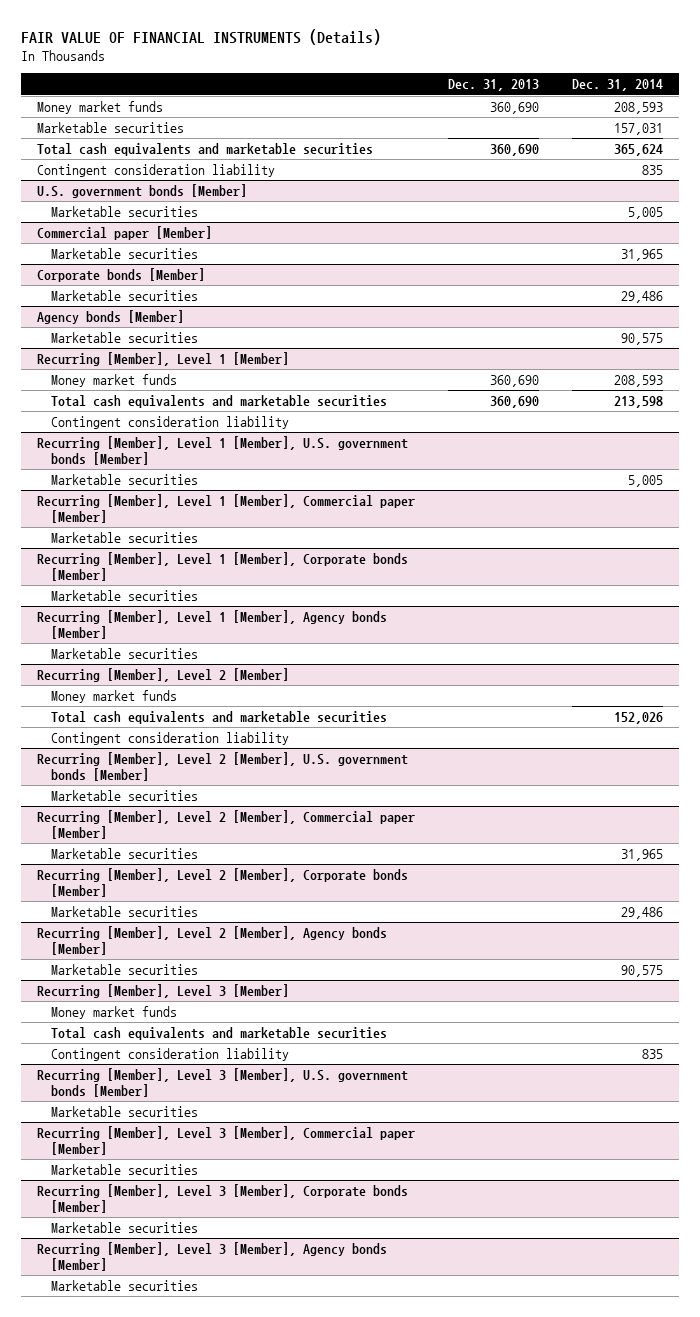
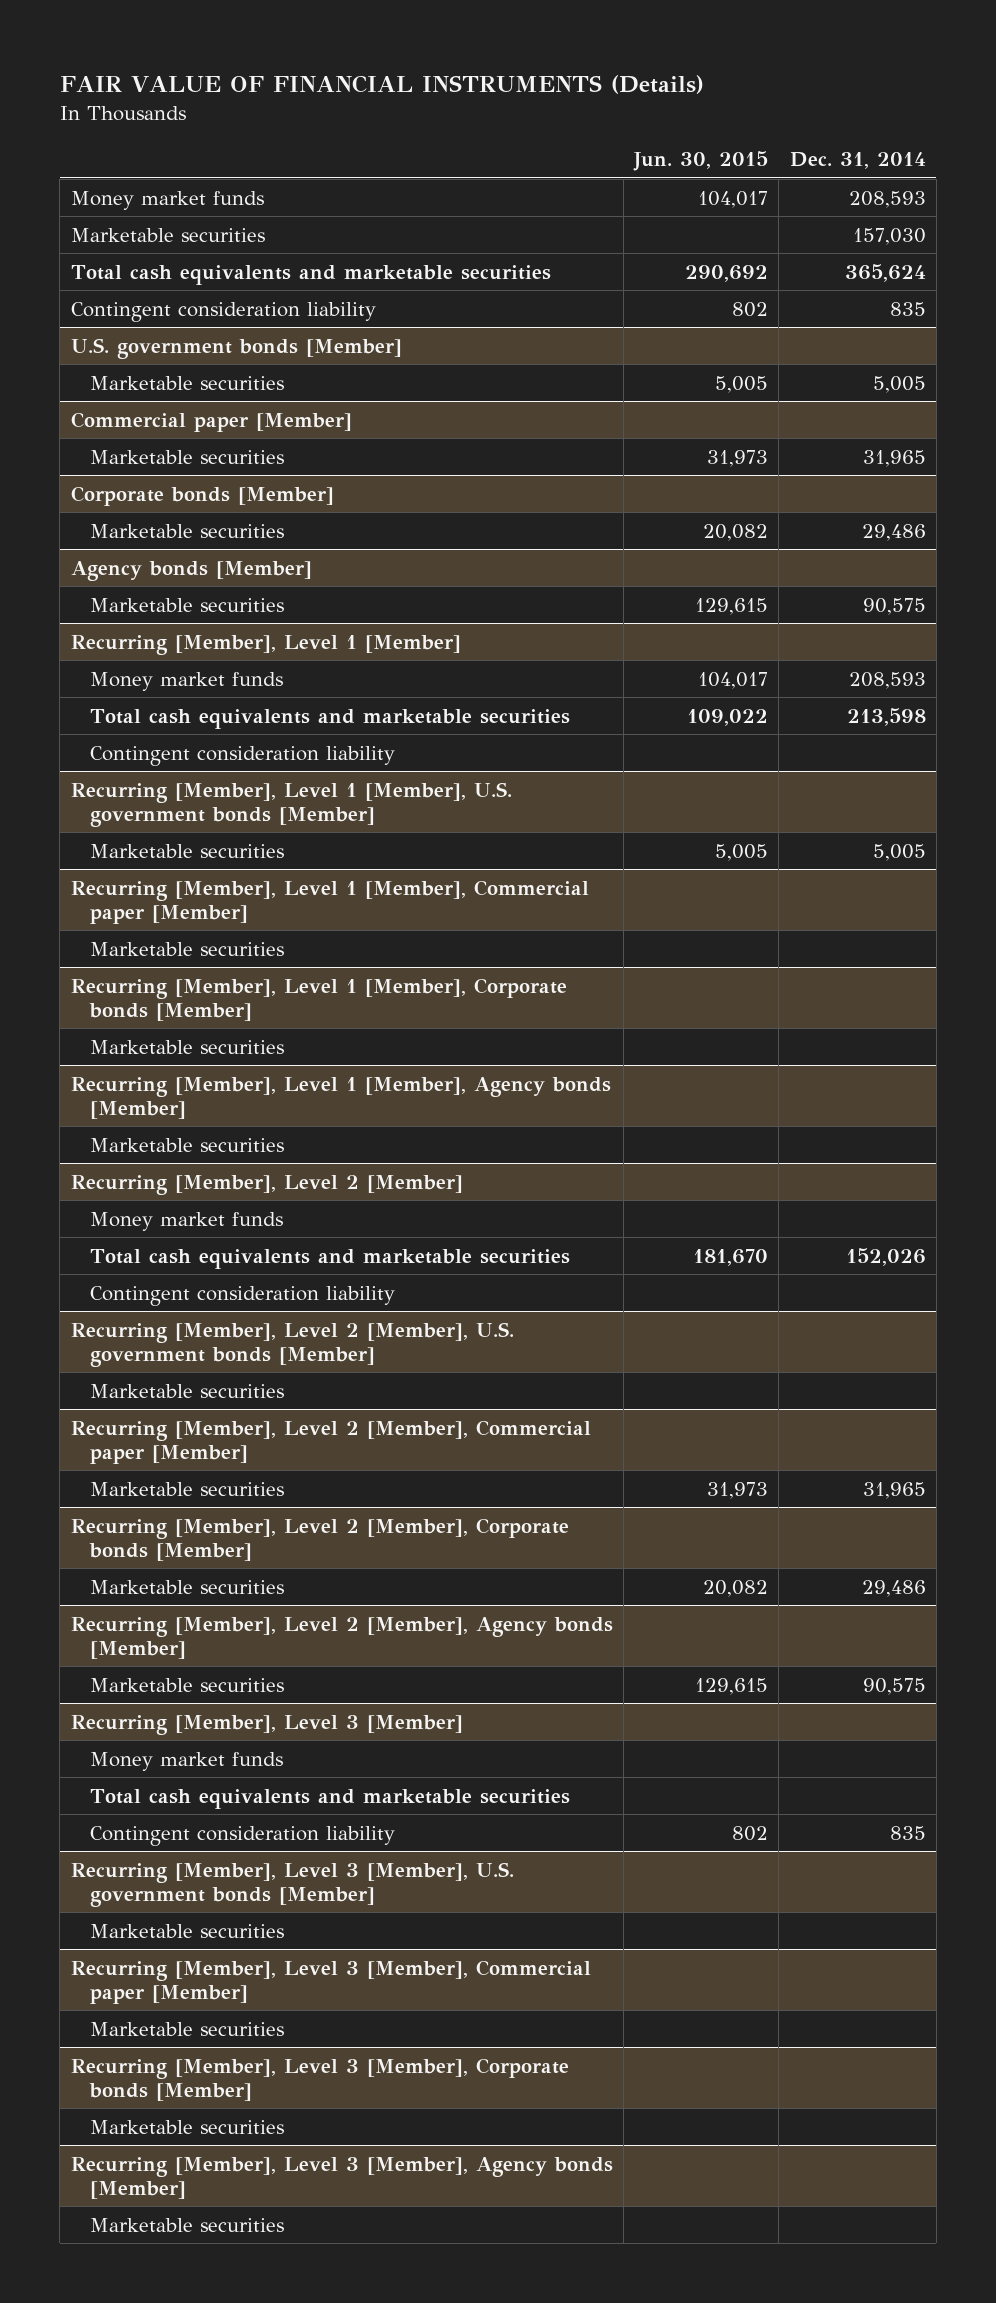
- | Dec. 31, 2013 | Dec. 31, 2014
+ | Jun. 30, 2015 | Dec. 31, 2014
- Marketable securities | | 157,031
+ Marketable securities | | 157,030

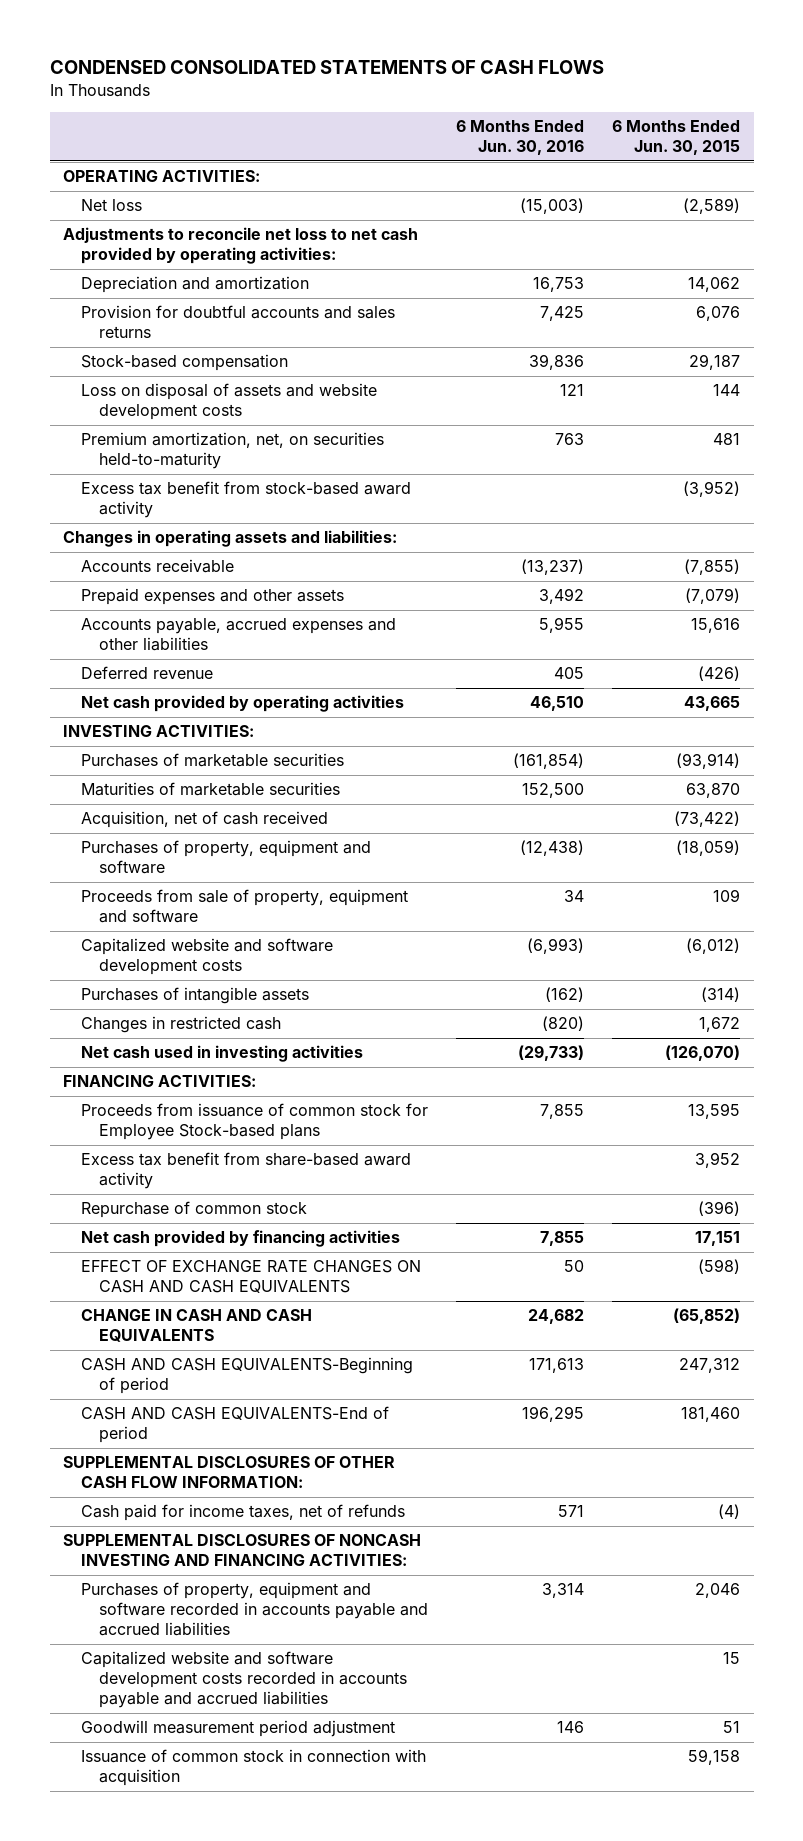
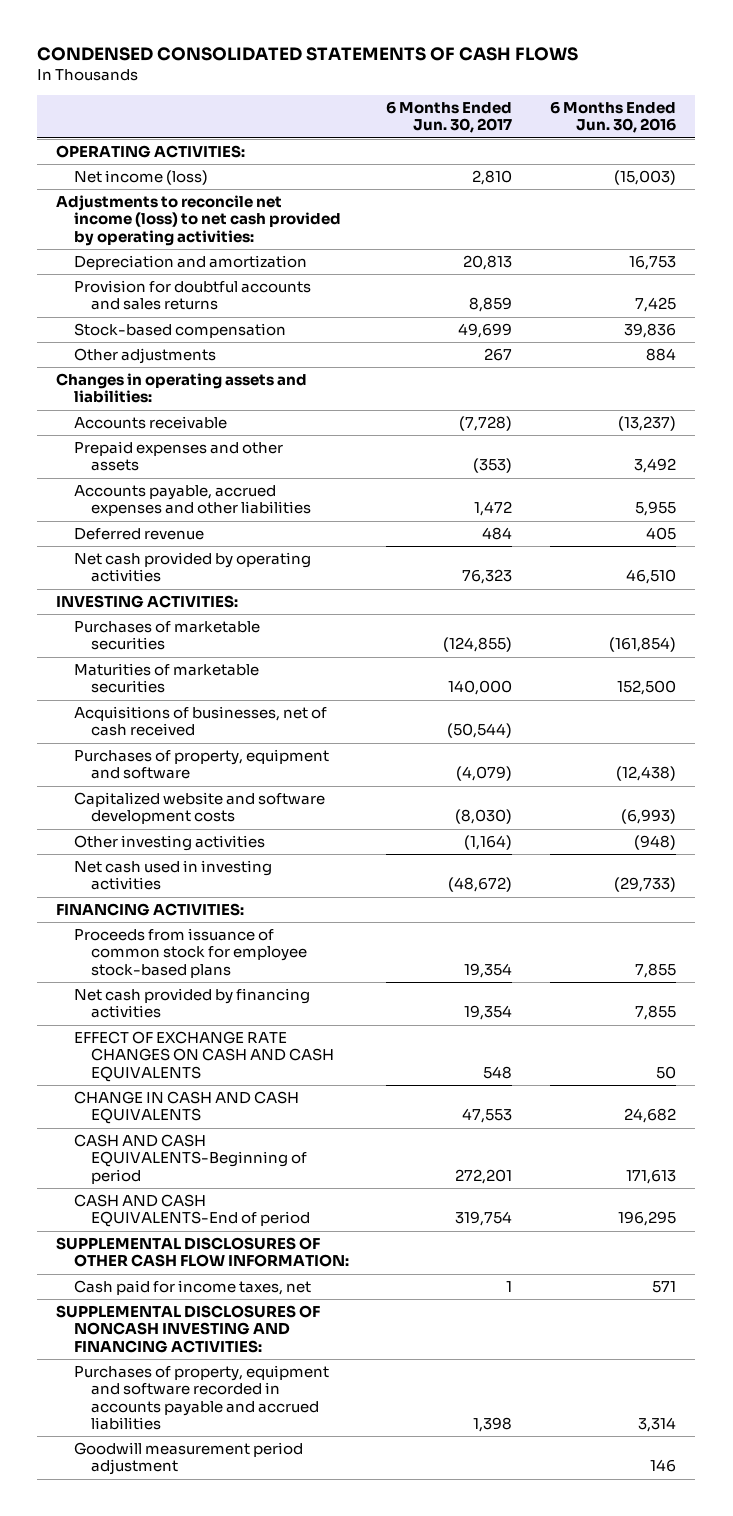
- | 6 Months Ended Jun. 30, 2016 | 6 Months Ended Jun. 30, 2015
+ | 6 Months Ended Jun. 30, 2017 | 6 Months Ended Jun. 30, 2016
- Net loss | (15,003) | (2,589)
- Adjustments to reconcile net loss to net cash provided by operating activities:
+ Net income (loss) | 2,810 | (15,003)
+ Adjustments to reconcile net income (loss) to net cash provided by operating activities:
- Loss on disposal of assets and website development costs | 121 | 144
- Premium amortization, net, on securities held-to-maturity | 763 | 481
- Excess tax benefit from stock-based award activity | | (3,952)
+ Other adjustments | 267 | 884
- Acquisition, net of cash received | | (73,422)
+ Acquisitions of businesses, net of cash received | (50,544) |
- Proceeds from sale of property, equipment and software | 34 | 109
- Purchases of intangible assets | (162) | (314)
- Changes in restricted cash | (820) | 1,672
+ Other investing activities | (1,164) | (948)
- Proceeds from issuance of common stock for Employee Stock-based plans | 7,855 | 13,595
- Excess tax benefit from share-based award activity | | 3,952
- Repurchase of common stock | | (396)
+ Proceeds from issuance of common stock for employee stock-based plans | 19,354 | 7,855
- Cash paid for income taxes, net of refunds | 571 | (4)
+ Cash paid for income taxes, net | 1 | 571
- Capitalized website and software development costs recorded in accounts payable and accrued liabilities | | 15
- Issuance of common stock in connection with acquisition | | 59,158

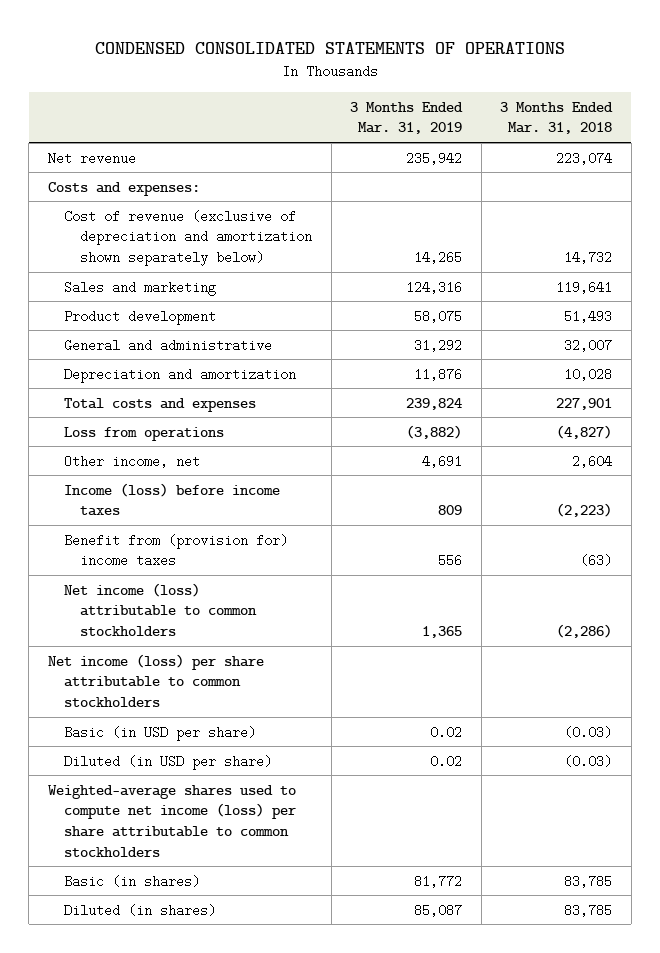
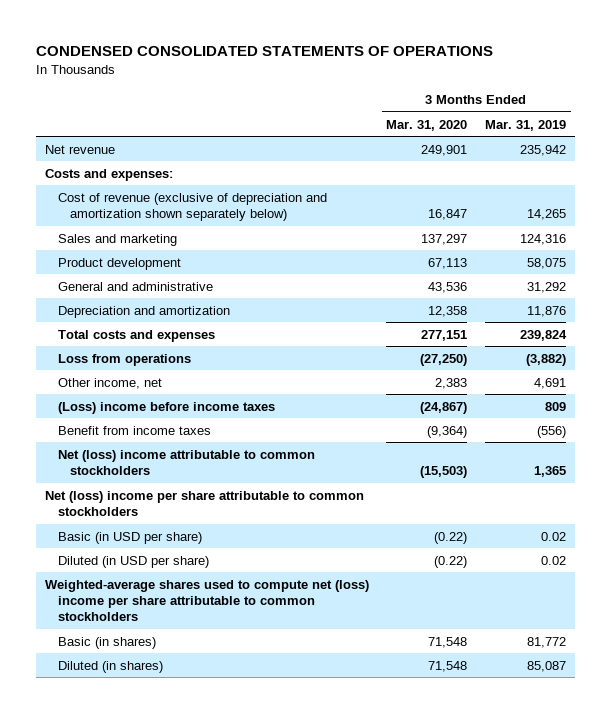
- | 3 Months Ended Mar. 31, 2019 | 3 Months Ended Mar. 31, 2018
+ | 3 Months Ended Mar. 31, 2020 | 3 Months Ended Mar. 31, 2019
- Income (loss) before income taxes | 809 | (2,223)
- Benefit from (provision for) income taxes | 556 | (63)
- Net income (loss) attributable to common stockholders | 1,365 | (2,286)
- Net income (loss) per share attributable to common stockholders
+ (Loss) income before income taxes | (24,867) | 809
+ Benefit from income taxes | (9,364) | (556)
+ Net (loss) income attributable to common stockholders | (15,503) | 1,365
+ Net (loss) income per share attributable to common stockholders
- Weighted-average shares used to compute net income (loss) per share attributable to common stockholders
+ Weighted-average shares used to compute net (loss) income per share attributable to common stockholders

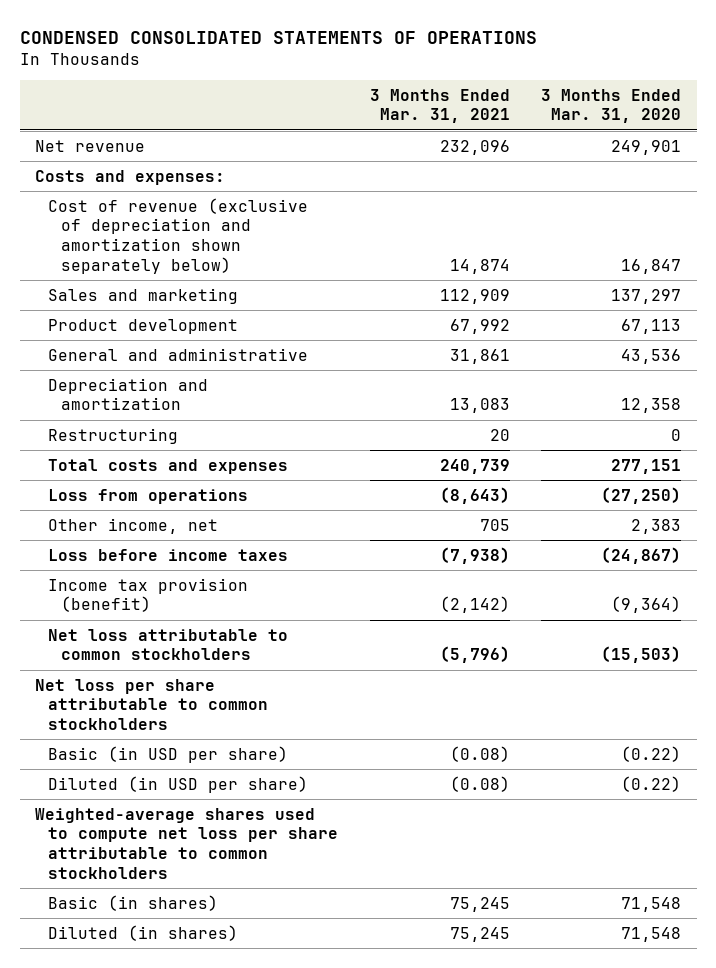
- | 3 Months Ended Mar. 31, 2020 | 3 Months Ended Mar. 31, 2019
+ | 3 Months Ended Mar. 31, 2021 | 3 Months Ended Mar. 31, 2020
+ Restructuring | 20 | 0
- (Loss) income before income taxes | (24,867) | 809
- Benefit from income taxes | (9,364) | (556)
- Net (loss) income attributable to common stockholders | (15,503) | 1,365
- Net (loss) income per share attributable to common stockholders
+ Loss before income taxes | (7,938) | (24,867)
+ Income tax provision (benefit) | (2,142) | (9,364)
+ Net loss attributable to common stockholders | (5,796) | (15,503)
+ Net loss per share attributable to common stockholders
- Weighted-average shares used to compute net (loss) income per share attributable to common stockholders
+ Weighted-average shares used to compute net loss per share attributable to common stockholders

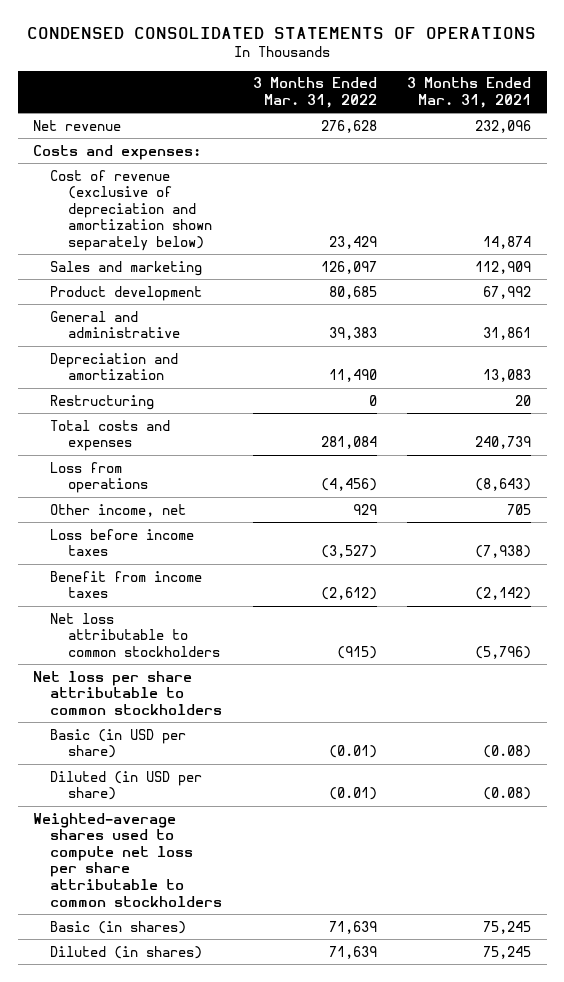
- | 3 Months Ended Mar. 31, 2021 | 3 Months Ended Mar. 31, 2020
+ | 3 Months Ended Mar. 31, 2022 | 3 Months Ended Mar. 31, 2021
- Income tax provision (benefit) | (2,142) | (9,364)
+ Benefit from income taxes | (2,612) | (2,142)

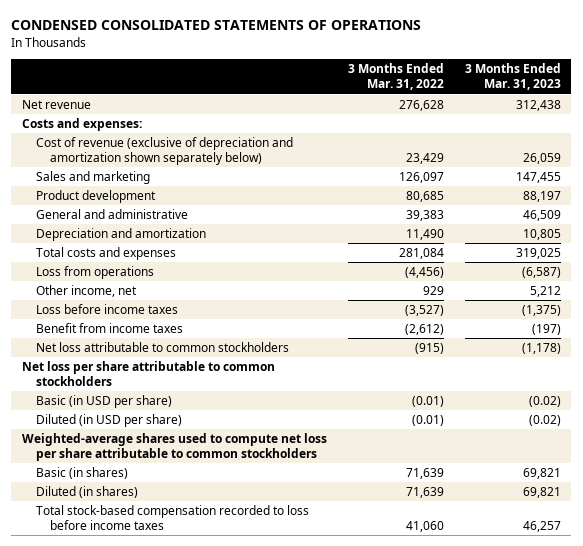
- | 3 Months Ended Mar. 31, 2022 | 3 Months Ended Mar. 31, 2021
+ | 3 Months Ended Mar. 31, 2022 | 3 Months Ended Mar. 31, 2023
- Restructuring | 0 | 20
+ Total stock-based compensation recorded to loss before income taxes | 41,060 | 46,257

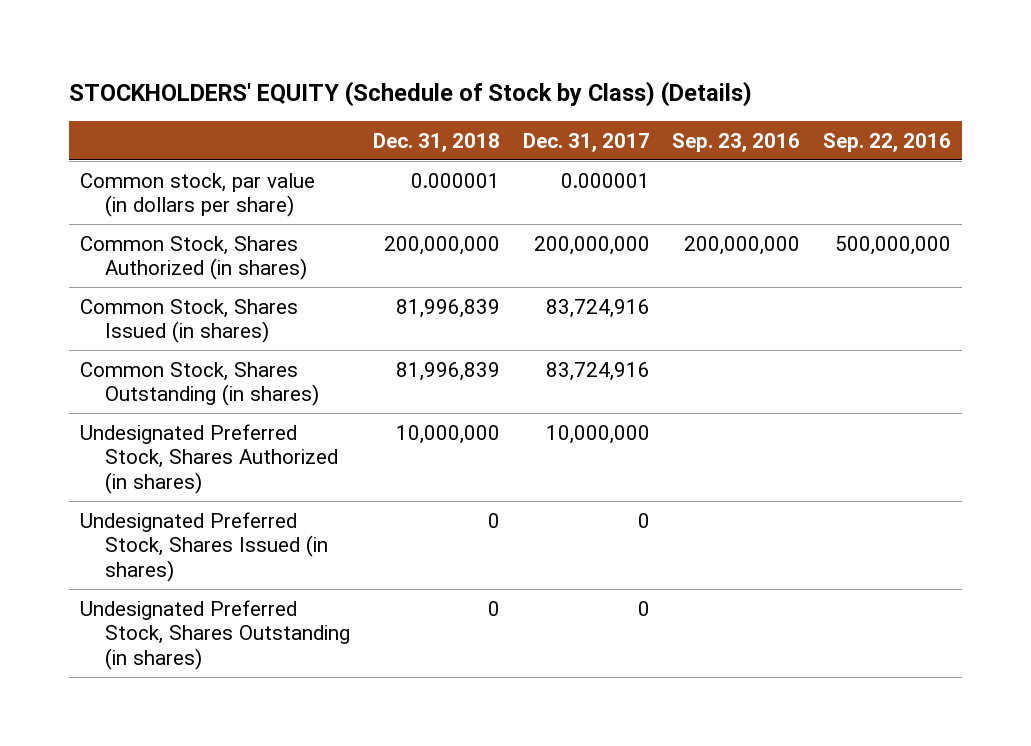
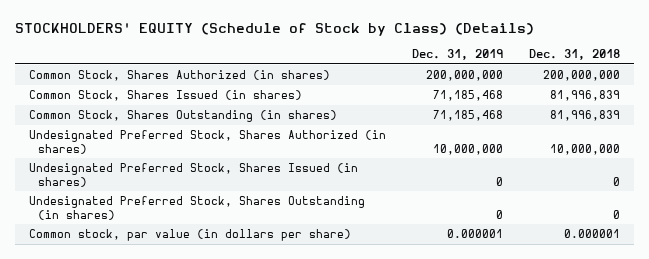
- | Dec. 31, 2018 | Dec. 31, 2017 | Sep. 23, 2016 | Sep. 22, 2016
+ | Dec. 31, 2019 | Dec. 31, 2018
moved down: Common stock, par value (in dollars per share) | 0.000001 | 0.000001

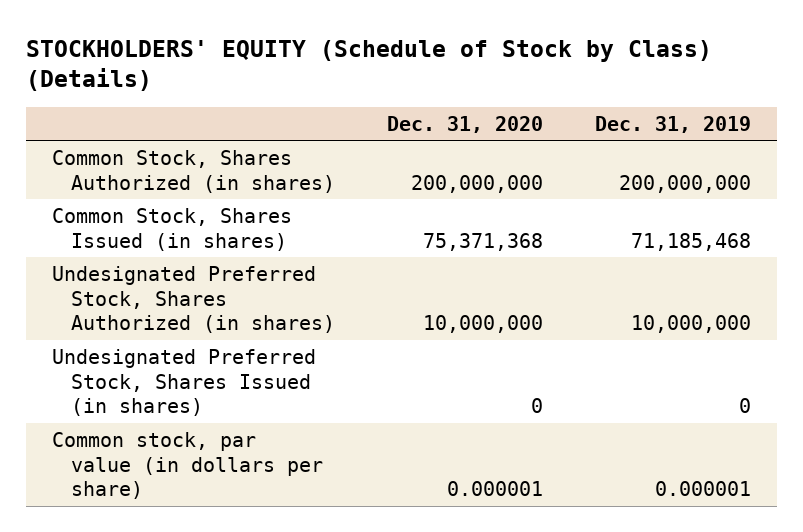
- | Dec. 31, 2019 | Dec. 31, 2018
+ | Dec. 31, 2020 | Dec. 31, 2019
- Common Stock, Shares Outstanding (in shares) | 71,185,468 | 81,996,839
- Undesignated Preferred Stock, Shares Outstanding (in shares) | 0 | 0

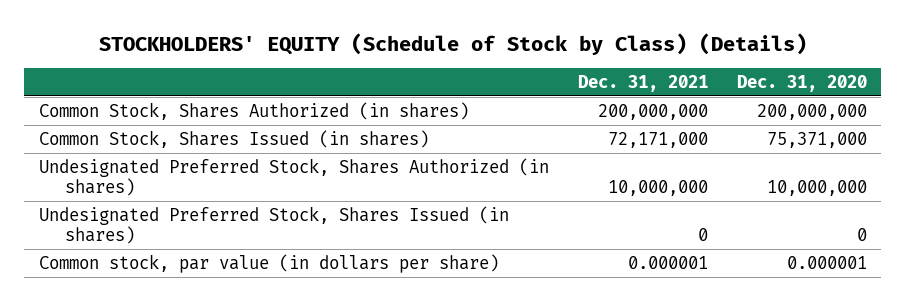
- | Dec. 31, 2020 | Dec. 31, 2019
+ | Dec. 31, 2021 | Dec. 31, 2020
- Common Stock, Shares Issued (in shares) | 75,371,368 | 71,185,468
+ Common Stock, Shares Issued (in shares) | 72,171,000 | 75,371,000

